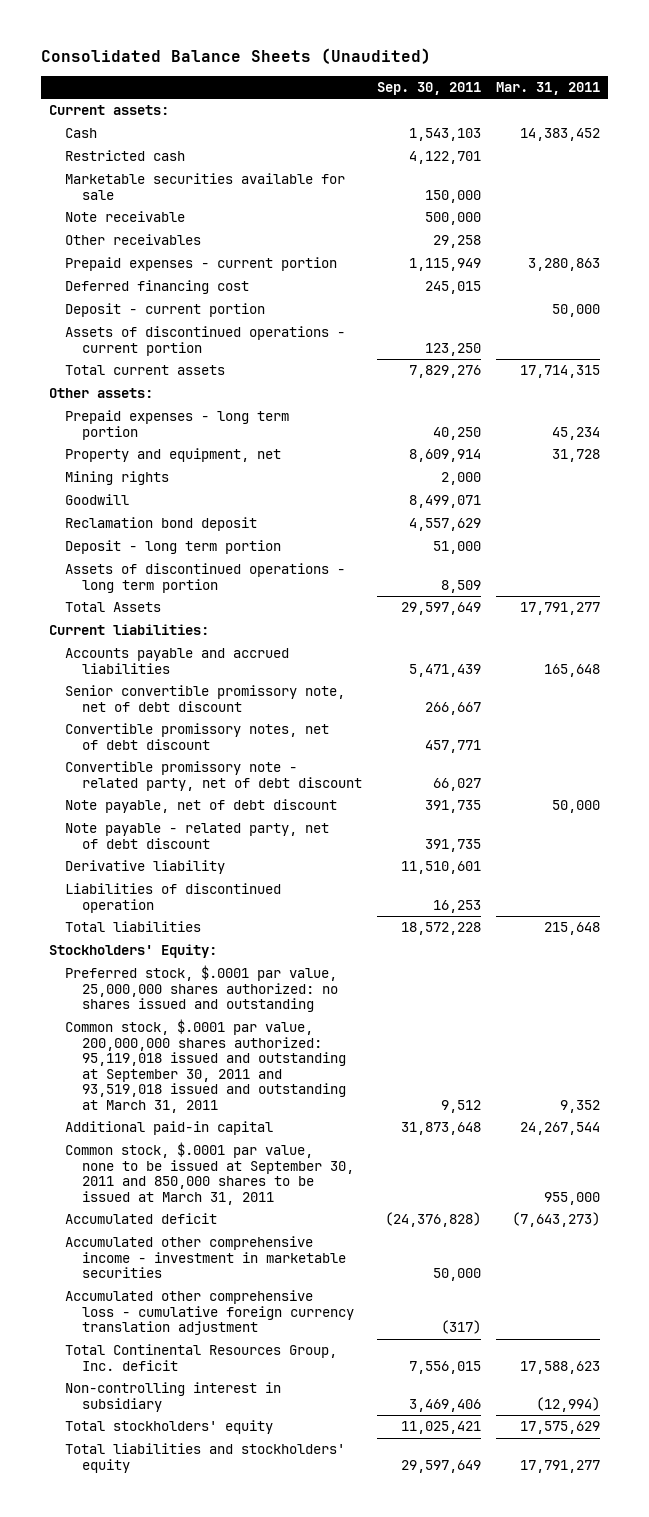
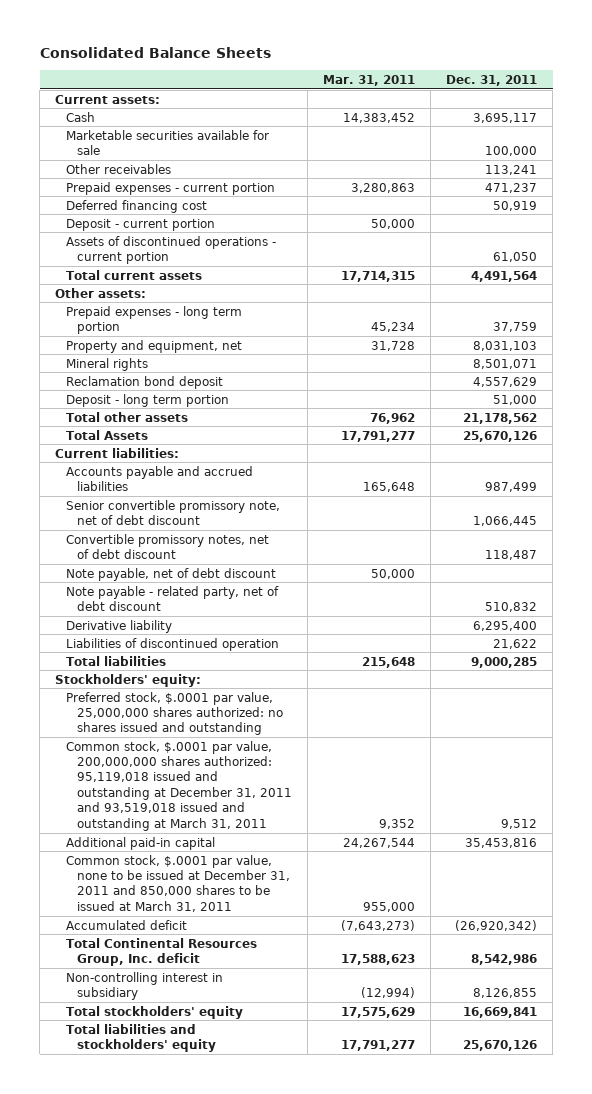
- Consolidated Balance Sheets (Unaudited)
+ Consolidated Balance Sheets
- | Sep. 30, 2011 | Mar. 31, 2011
+ | Mar. 31, 2011 | Dec. 31, 2011
- Restricted cash | 4,122,701 |
- Note receivable | 500,000 |
- Mining rights | 2,000 |
- Goodwill | 8,499,071 |
+ Mineral rights | | 8,501,071
- Assets of discontinued operations - long term portion | 8,509 |
+ Total other assets | 76,962 | 21,178,562
- Convertible promissory note - related party, net of debt discount | 66,027 |
- Stockholders' Equity:
+ Stockholders' equity:
- Common stock, $.0001 par value, 200,000,000 shares authorized: 95,119,018 issued and outstanding at September 30, 2011 and 93,519,018 issued and outstanding at March 31, 2011 | 9,512 | 9,352
+ Common stock, $.0001 par value, 200,000,000 shares authorized: 95,119,018 issued and outstanding at December 31, 2011 and 93,519,018 issued and outstanding at March 31, 2011 | 9,352 | 9,512
- Common stock, $.0001 par value, none to be issued at September 30, 2011 and 850,000 shares to be issued at March 31, 2011 | | 955,000
+ Common stock, $.0001 par value, none to be issued at December 31, 2011 and 850,000 shares to be issued at March 31, 2011 | 955,000 |
- Accumulated other comprehensive income - investment in marketable securities | 50,000 |
- Accumulated other comprehensive loss - cumulative foreign currency translation adjustment | (317) |

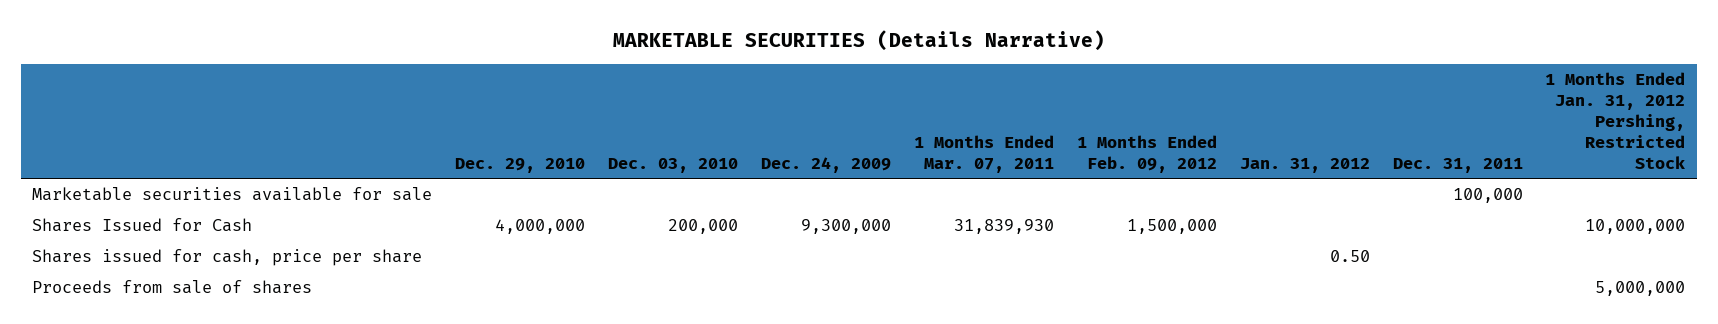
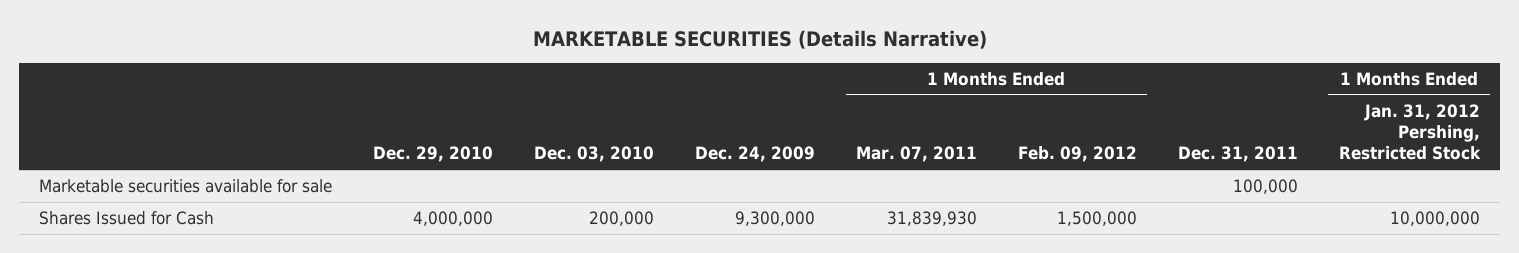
- | Dec. 29, 2010 | Dec. 03, 2010 | Dec. 24, 2009 | 1 Months Ended Mar. 07, 2011 | 1 Months Ended Feb. 09, 2012 | Jan. 31, 2012 | Dec. 31, 2011 | 1 Months Ended Jan. 31, 2012 Pershing, Restricted Stock
+ | Dec. 29, 2010 | Dec. 03, 2010 | Dec. 24, 2009 | 1 Months Ended Mar. 07, 2011 | 1 Months Ended Feb. 09, 2012 | Dec. 31, 2011 | 1 Months Ended Jan. 31, 2012 Pershing, Restricted Stock
- Shares issued for cash, price per share | | | | | | 0.50 | |
- Proceeds from sale of shares | | | | | | | | 5,000,000

